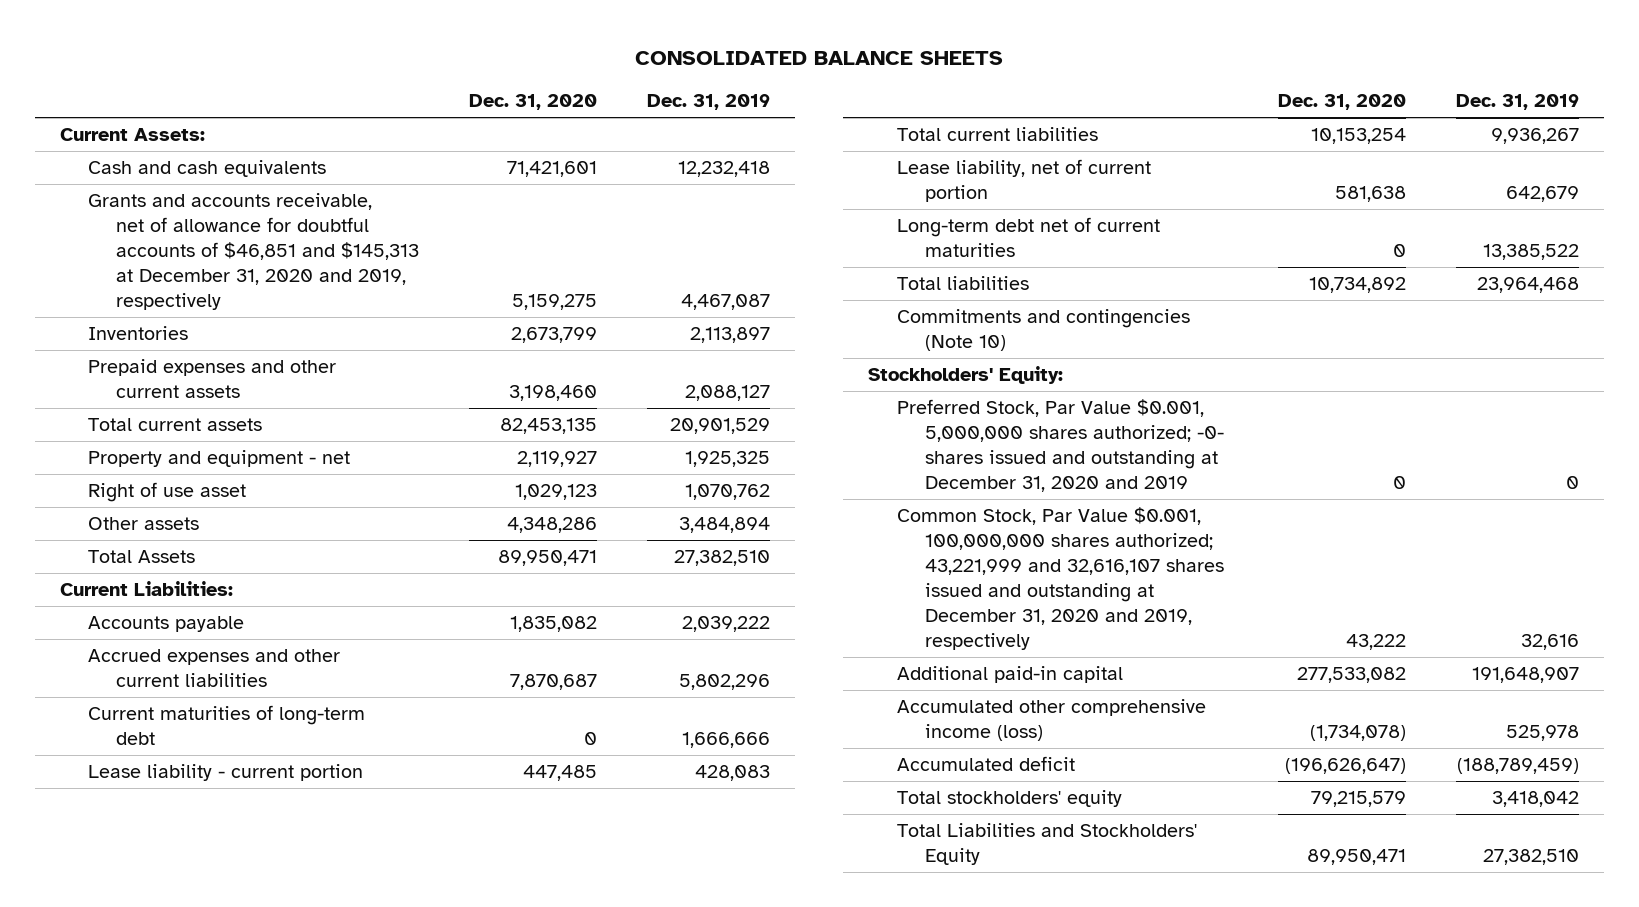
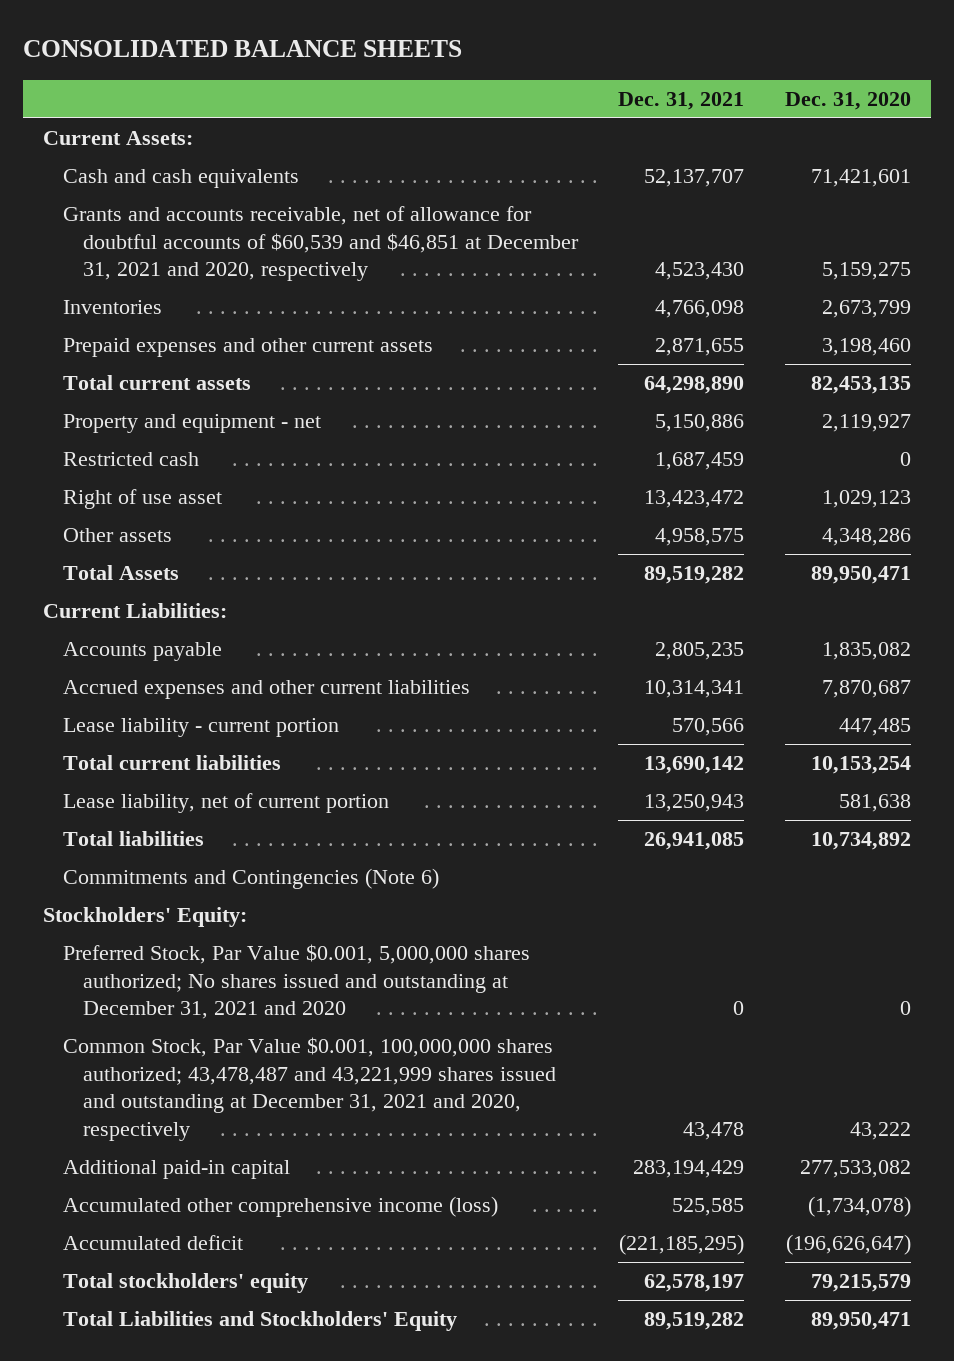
- | Dec. 31, 2020 | Dec. 31, 2019
+ | Dec. 31, 2021 | Dec. 31, 2020
- Grants and accounts receivable, net of allowance for doubtful accounts of $46,851 and $145,313 at December 31, 2020 and 2019, respectively | 5,159,275 | 4,467,087
+ Grants and accounts receivable, net of allowance for doubtful accounts of $60,539 and $46,851 at December 31, 2021 and 2020, respectively | 4,523,430 | 5,159,275
+ Restricted cash | 1,687,459 | 0
- Current maturities of long-term debt | 0 | 1,666,666
- Long-term debt net of current maturities | 0 | 13,385,522
- Commitments and contingencies (Note 10)
+ Commitments and Contingencies (Note 6)
- Preferred Stock, Par Value $0.001, 5,000,000 shares authorized; -0- shares issued and outstanding at December 31, 2020 and 2019 | 0 | 0
- Common Stock, Par Value $0.001, 100,000,000 shares authorized; 43,221,999 and 32,616,107 shares issued and outstanding at December 31, 2020 and 2019, respectively | 43,222 | 32,616
+ Preferred Stock, Par Value $0.001, 5,000,000 shares authorized; No shares issued and outstanding at December 31, 2021 and 2020 | 0 | 0
+ Common Stock, Par Value $0.001, 100,000,000 shares authorized; 43,478,487 and 43,221,999 shares issued and outstanding at December 31, 2021 and 2020, respectively | 43,478 | 43,222

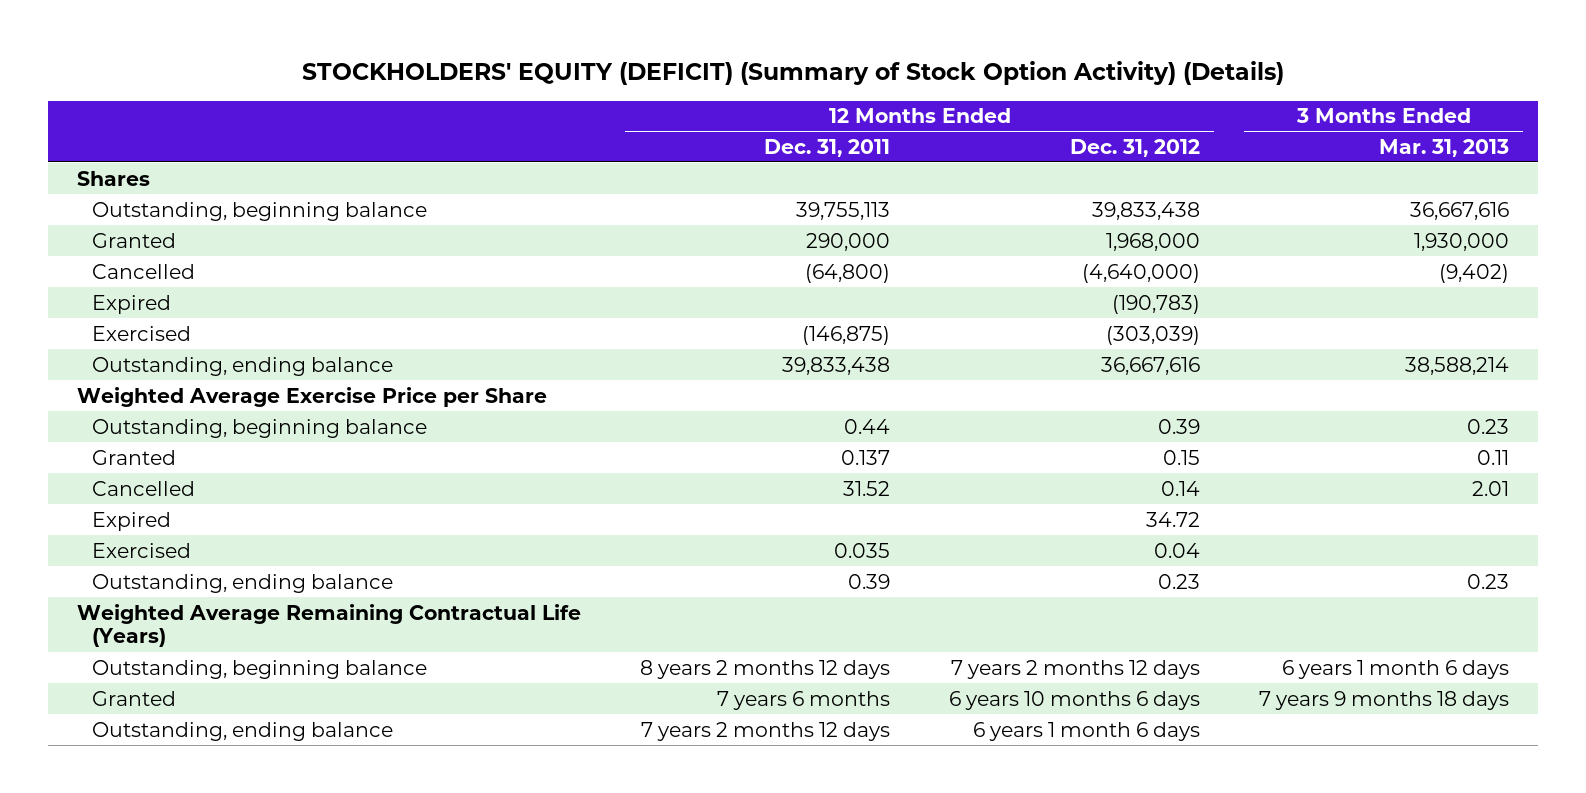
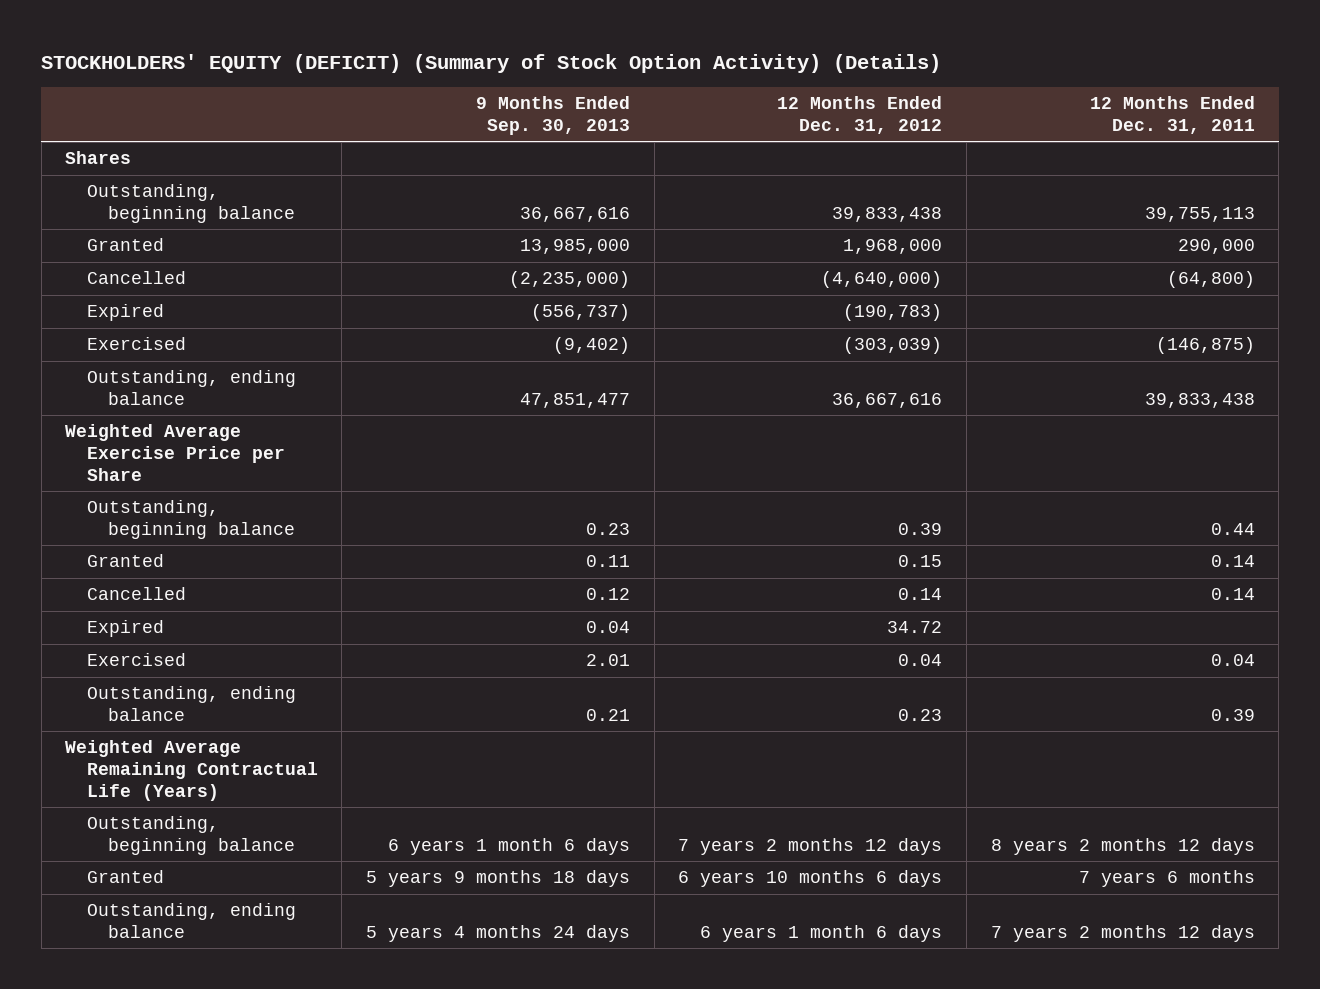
- | 12 Months Ended Dec. 31, 2011 | 12 Months Ended Dec. 31, 2012 | 3 Months Ended Mar. 31, 2013
+ | 9 Months Ended Sep. 30, 2013 | 12 Months Ended Dec. 31, 2012 | 12 Months Ended Dec. 31, 2011
- Granted | 0.137 | 0.15 | 0.11
- Cancelled | 31.52 | 0.14 | 2.01
+ Granted | 0.11 | 0.15 | 0.14
+ Cancelled | 0.12 | 0.14 | 0.14
- Exercised | 0.035 | 0.04 |
+ Exercised | 2.01 | 0.04 | 0.04

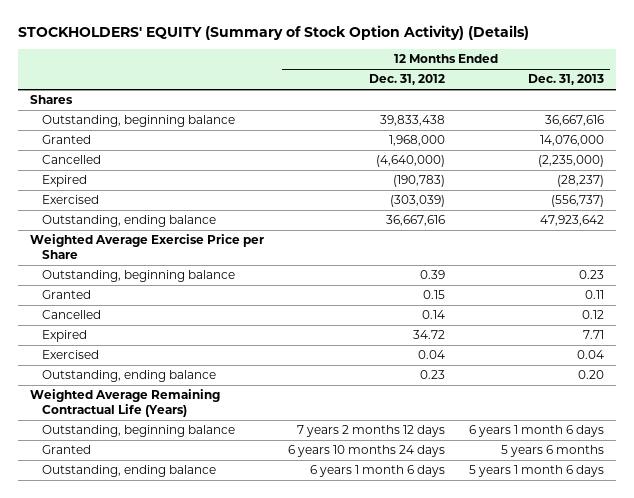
- STOCKHOLDERS' EQUITY (DEFICIT) (Summary of Stock Option Activity) (Details)
+ STOCKHOLDERS' EQUITY (Summary of Stock Option Activity) (Details)
- | 9 Months Ended Sep. 30, 2013 | 12 Months Ended Dec. 31, 2012 | 12 Months Ended Dec. 31, 2011
+ | 12 Months Ended Dec. 31, 2012 | 12 Months Ended Dec. 31, 2013
- Granted | 5 years 9 months 18 days | 6 years 10 months 6 days | 7 years 6 months
+ Granted | 6 years 10 months 24 days | 5 years 6 months

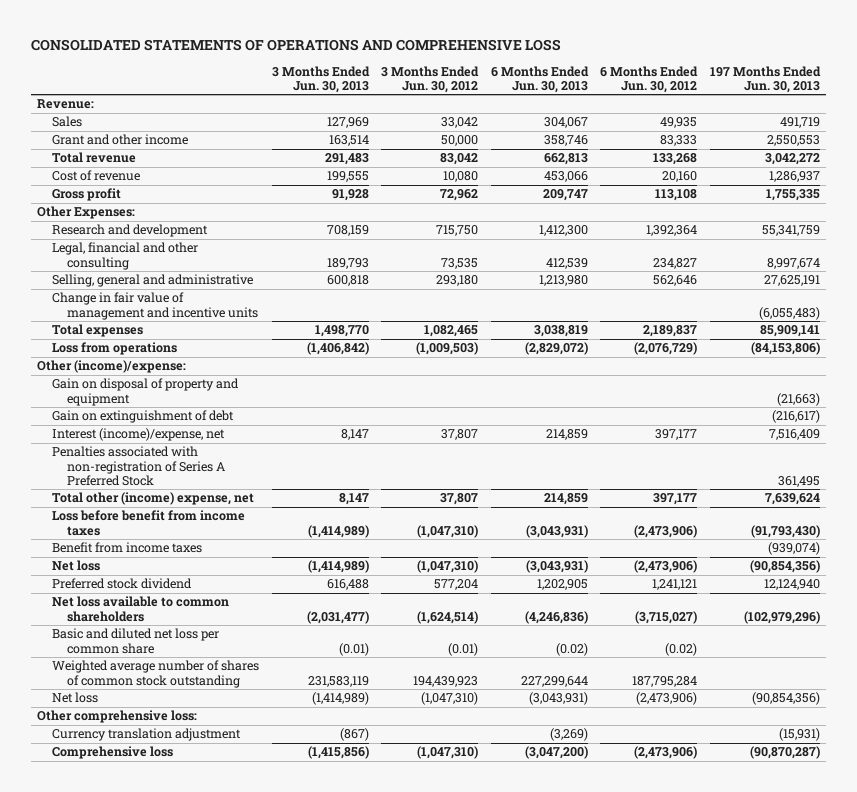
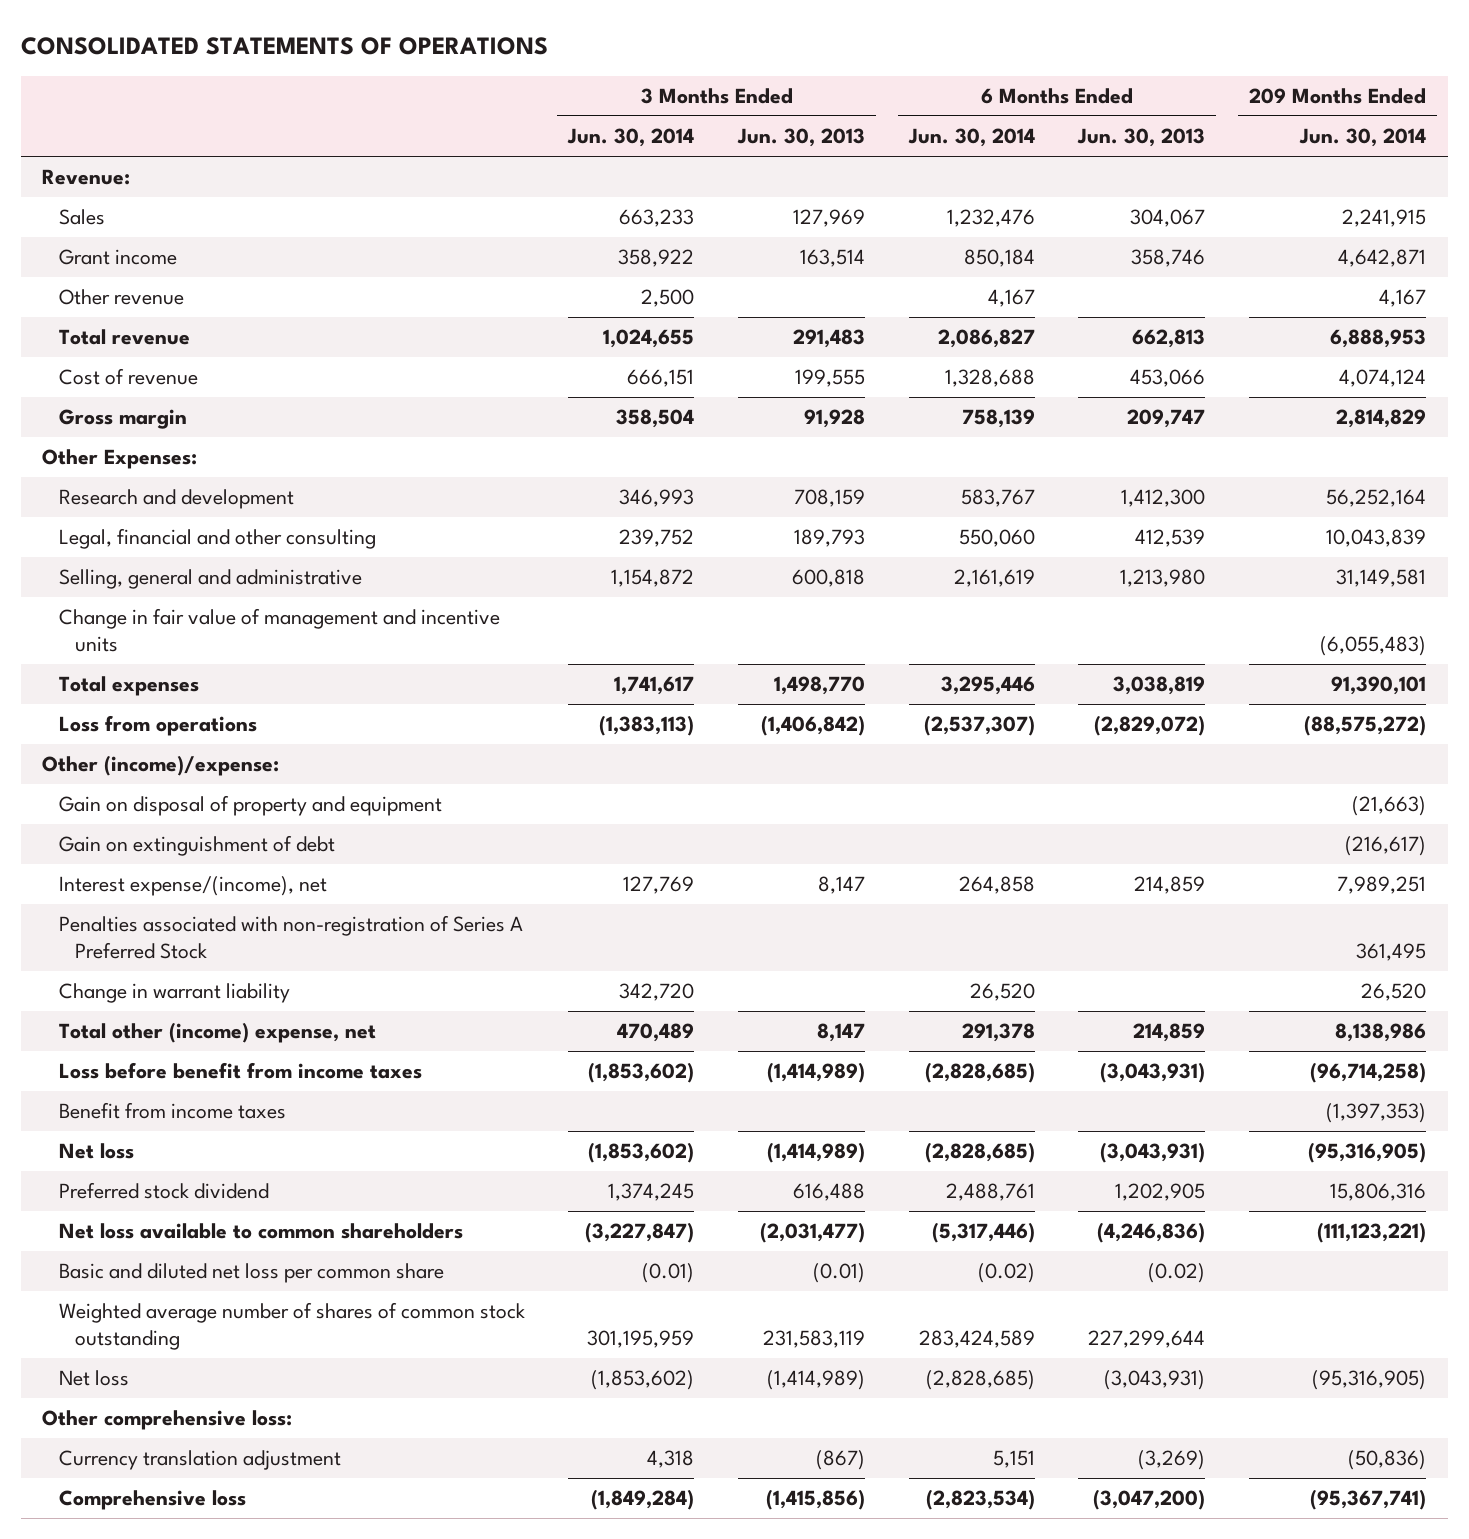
- CONSOLIDATED STATEMENTS OF OPERATIONS AND COMPREHENSIVE LOSS
+ CONSOLIDATED STATEMENTS OF OPERATIONS
- | 3 Months Ended Jun. 30, 2013 | 3 Months Ended Jun. 30, 2012 | 6 Months Ended Jun. 30, 2013 | 6 Months Ended Jun. 30, 2012 | 197 Months Ended Jun. 30, 2013
+ | 3 Months Ended Jun. 30, 2014 | 3 Months Ended Jun. 30, 2013 | 6 Months Ended Jun. 30, 2014 | 6 Months Ended Jun. 30, 2013 | 209 Months Ended Jun. 30, 2014
- Grant and other income | 163,514 | 50,000 | 358,746 | 83,333 | 2,550,553
+ Grant income | 358,922 | 163,514 | 850,184 | 358,746 | 4,642,871
+ Other revenue | 2,500 | | 4,167 | | 4,167
- Gross profit | 91,928 | 72,962 | 209,747 | 113,108 | 1,755,335
+ Gross margin | 358,504 | 91,928 | 758,139 | 209,747 | 2,814,829
- Interest (income)/expense, net | 8,147 | 37,807 | 214,859 | 397,177 | 7,516,409
+ Interest expense/(income), net | 127,769 | 8,147 | 264,858 | 214,859 | 7,989,251
+ Change in warrant liability | 342,720 | | 26,520 | | 26,520

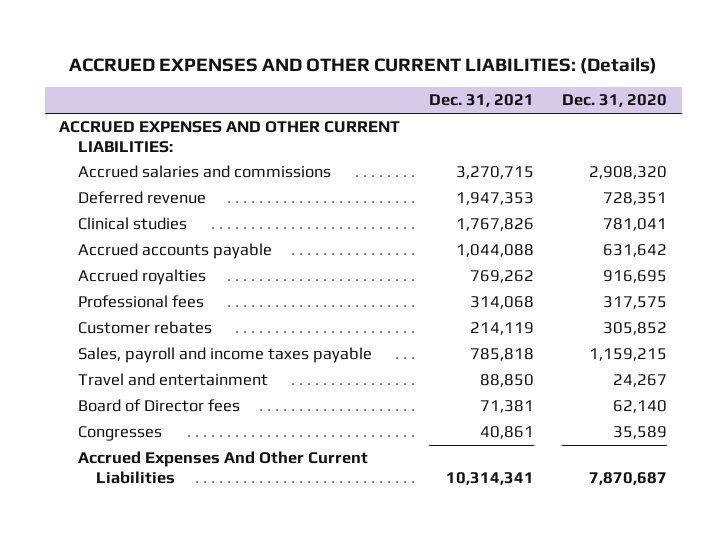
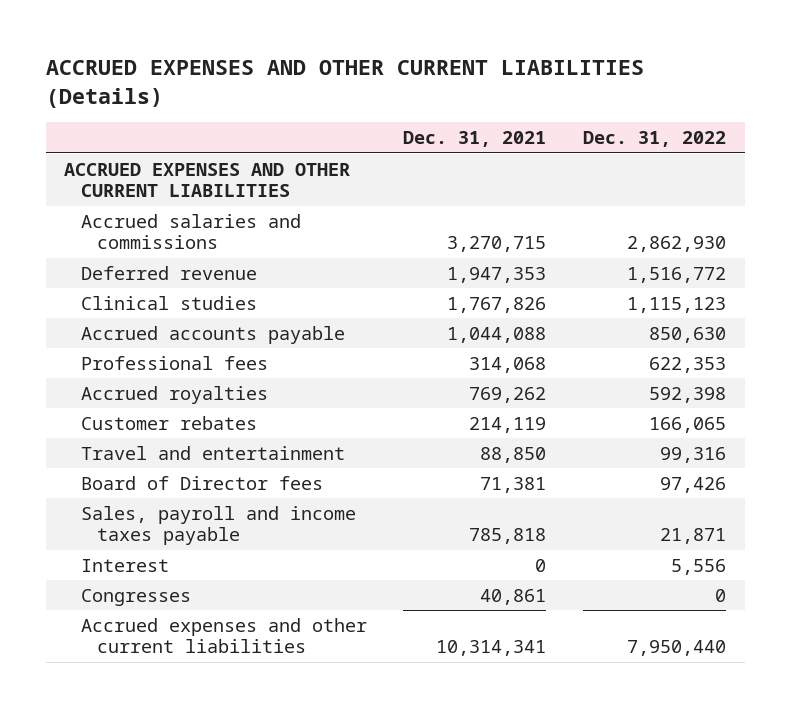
- ACCRUED EXPENSES AND OTHER CURRENT LIABILITIES: (Details)
+ ACCRUED EXPENSES AND OTHER CURRENT LIABILITIES (Details)
- | Dec. 31, 2021 | Dec. 31, 2020
+ | Dec. 31, 2021 | Dec. 31, 2022
- ACCRUED EXPENSES AND OTHER CURRENT LIABILITIES:
+ ACCRUED EXPENSES AND OTHER CURRENT LIABILITIES
moved down: Accrued royalties | 769,262 | 592,398
moved down: Sales, payroll and income taxes payable | 785,818 | 21,871
+ Interest | 0 | 5,556
- Accrued Expenses And Other Current Liabilities | 10,314,341 | 7,870,687
+ Accrued expenses and other current liabilities | 10,314,341 | 7,950,440

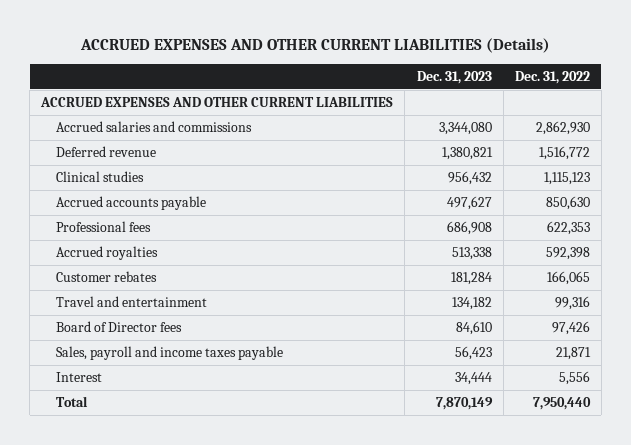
- | Dec. 31, 2021 | Dec. 31, 2022
+ | Dec. 31, 2023 | Dec. 31, 2022
- Congresses | 40,861 | 0
- Accrued expenses and other current liabilities | 10,314,341 | 7,950,440
+ Total | 7,870,149 | 7,950,440

